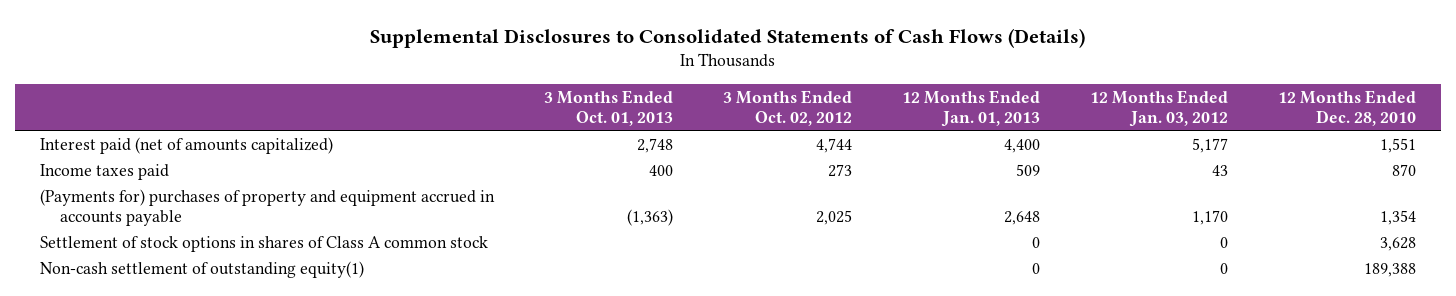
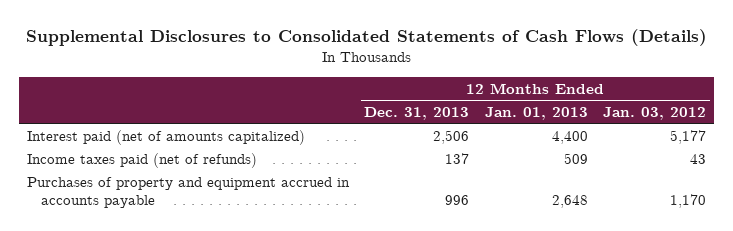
- | 3 Months Ended Oct. 01, 2013 | 3 Months Ended Oct. 02, 2012 | 12 Months Ended Jan. 01, 2013 | 12 Months Ended Jan. 03, 2012 | 12 Months Ended Dec. 28, 2010
+ | 12 Months Ended Dec. 31, 2013 | 12 Months Ended Jan. 01, 2013 | 12 Months Ended Jan. 03, 2012
- Income taxes paid | 400 | 273 | 509 | 43 | 870
- (Payments for) purchases of property and equipment accrued in accounts payable | (1,363) | 2,025 | 2,648 | 1,170 | 1,354
- Settlement of stock options in shares of Class A common stock | | | 0 | 0 | 3,628
- Non-cash settlement of outstanding equity(1) | | | 0 | 0 | 189,388
+ Income taxes paid (net of refunds) | 137 | 509 | 43
+ Purchases of property and equipment accrued in accounts payable | 996 | 2,648 | 1,170

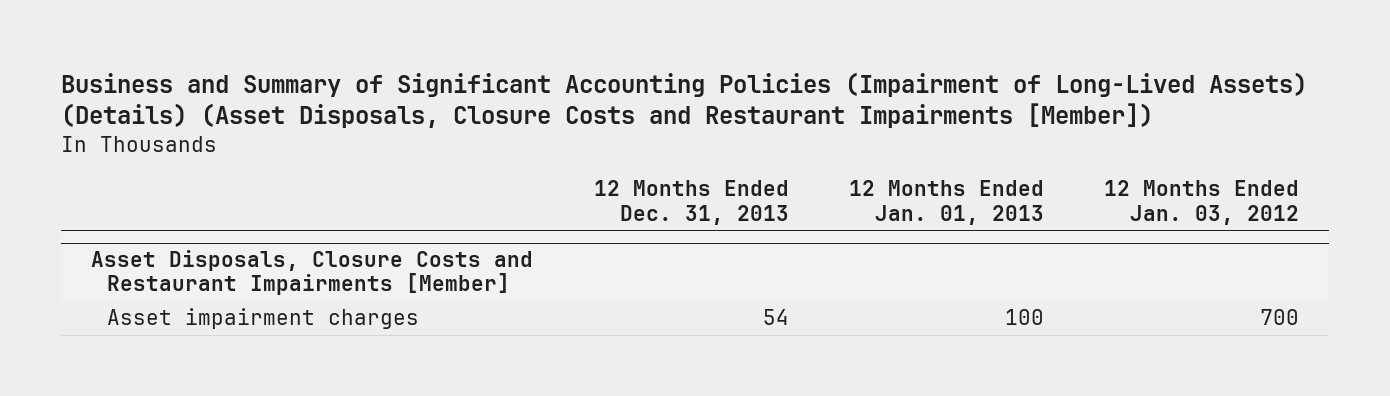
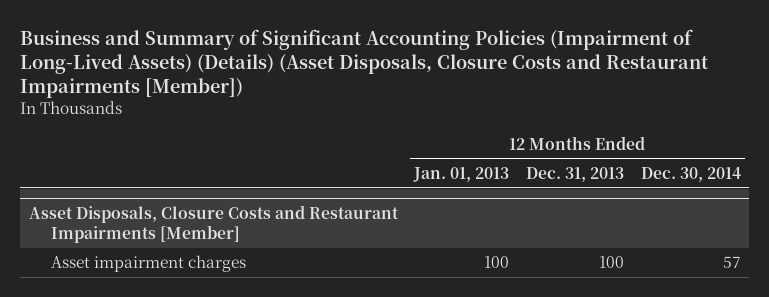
- | 12 Months Ended Dec. 31, 2013 | 12 Months Ended Jan. 01, 2013 | 12 Months Ended Jan. 03, 2012
+ | 12 Months Ended Jan. 01, 2013 | 12 Months Ended Dec. 31, 2013 | 12 Months Ended Dec. 30, 2014
@ Asset Disposals, Closure Costs and Restaurant Impairments [Member]
- Asset impairment charges | 54 | 100 | 700
+ Asset impairment charges | 100 | 100 | 57

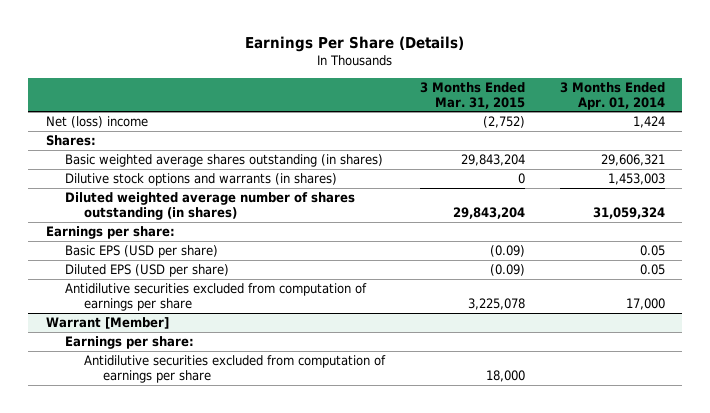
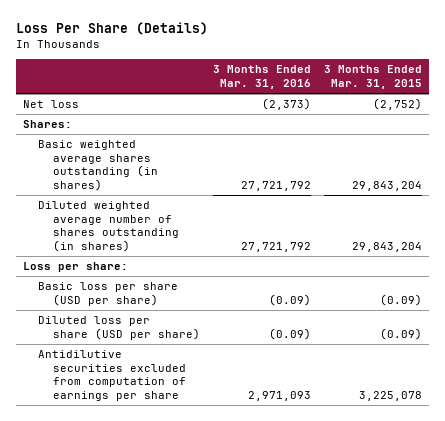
- Earnings Per Share (Details)
+ Loss Per Share (Details)
- | 3 Months Ended Mar. 31, 2015 | 3 Months Ended Apr. 01, 2014
+ | 3 Months Ended Mar. 31, 2016 | 3 Months Ended Mar. 31, 2015
- Net (loss) income | (2,752) | 1,424
+ Net loss | (2,373) | (2,752)
- Dilutive stock options and warrants (in shares) | 0 | 1,453,003
- Earnings per share:
- Basic EPS (USD per share) | (0.09) | 0.05
- Diluted EPS (USD per share) | (0.09) | 0.05
+ Loss per share:
+ Basic loss per share (USD per share) | (0.09) | (0.09)
+ Diluted loss per share (USD per share) | (0.09) | (0.09)
- Warrant [Member]
- Earnings per share:
- Antidilutive securities excluded from computation of earnings per share | 18,000 |

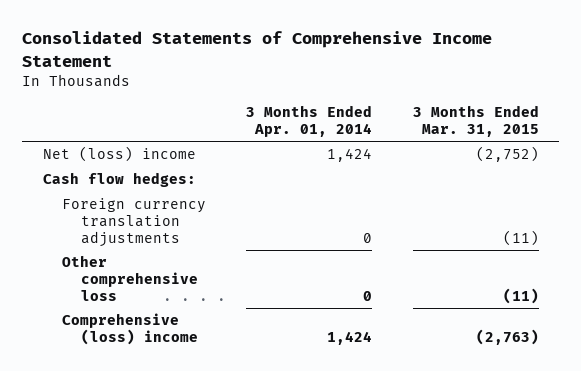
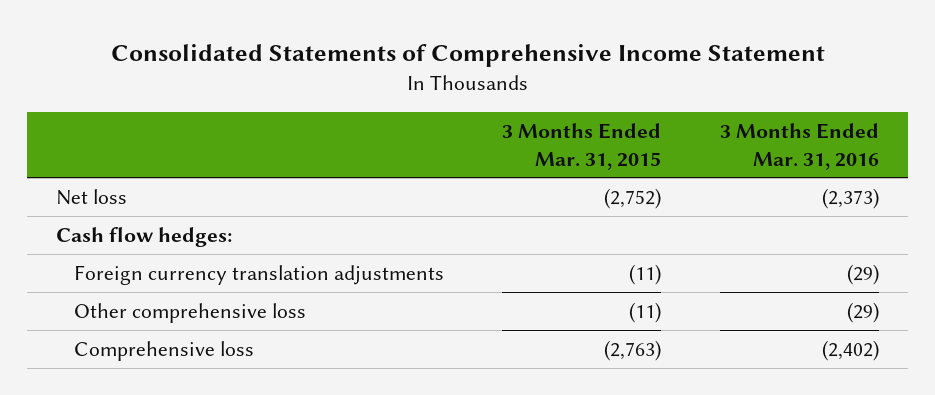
- | 3 Months Ended Apr. 01, 2014 | 3 Months Ended Mar. 31, 2015
+ | 3 Months Ended Mar. 31, 2015 | 3 Months Ended Mar. 31, 2016
- Net (loss) income | 1,424 | (2,752)
+ Net loss | (2,752) | (2,373)
- Comprehensive (loss) income | 1,424 | (2,763)
+ Comprehensive loss | (2,763) | (2,402)

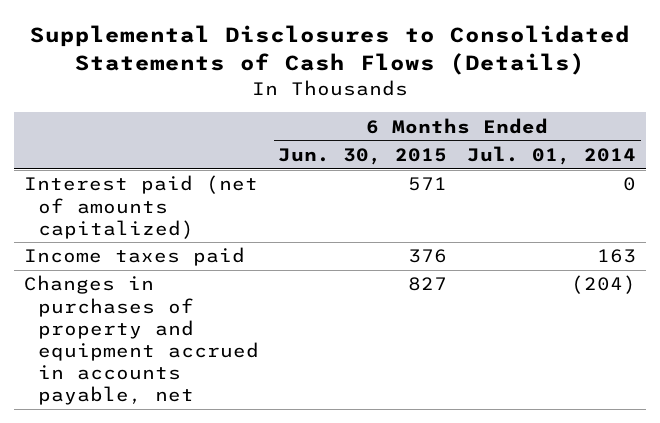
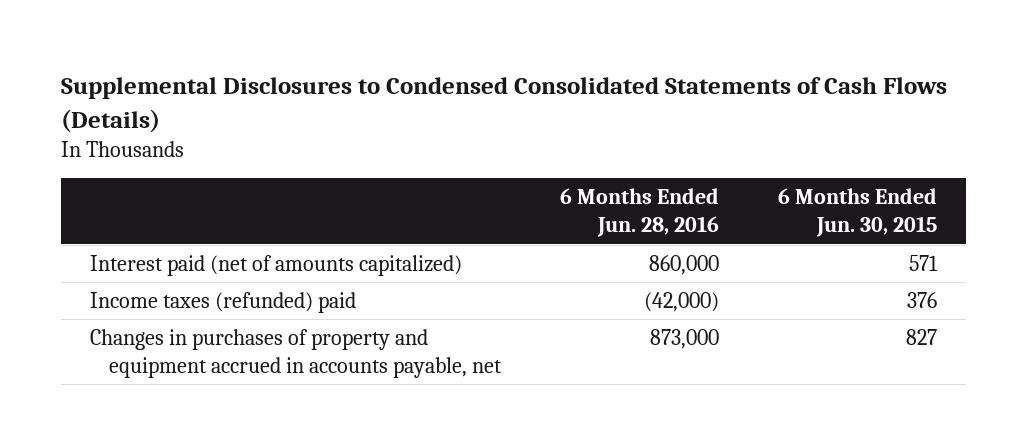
- Supplemental Disclosures to Consolidated Statements of Cash Flows (Details)
+ Supplemental Disclosures to Condensed Consolidated Statements of Cash Flows (Details)
- | 6 Months Ended Jun. 30, 2015 | 6 Months Ended Jul. 01, 2014
+ | 6 Months Ended Jun. 28, 2016 | 6 Months Ended Jun. 30, 2015
- Income taxes paid | 376 | 163
+ Income taxes (refunded) paid | (42,000) | 376

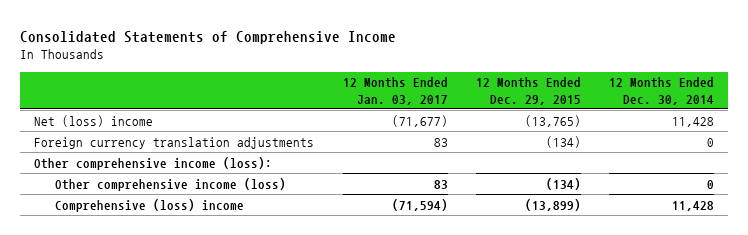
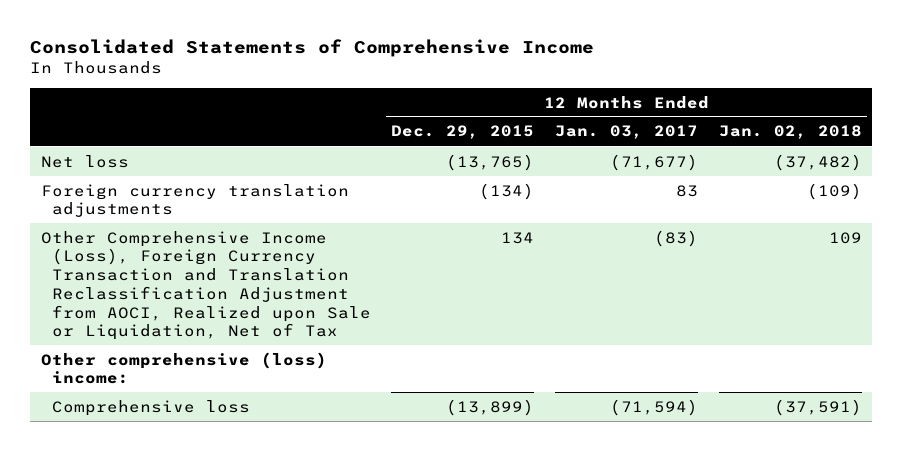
- | 12 Months Ended Jan. 03, 2017 | 12 Months Ended Dec. 29, 2015 | 12 Months Ended Dec. 30, 2014
+ | 12 Months Ended Dec. 29, 2015 | 12 Months Ended Jan. 03, 2017 | 12 Months Ended Jan. 02, 2018
- Net (loss) income | (71,677) | (13,765) | 11,428
+ Net loss | (13,765) | (71,677) | (37,482)
- Other comprehensive income (loss):
- Other comprehensive income (loss) | 83 | (134) | 0
- Comprehensive (loss) income | (71,594) | (13,899) | 11,428
+ Other Comprehensive Income (Loss), Foreign Currency Transaction and Translation Reclassification Adjustment from AOCI, Realized upon Sale or Liquidation, Net of Tax | 134 | (83) | 109
+ Other comprehensive (loss) income:
+ Comprehensive loss | (13,899) | (71,594) | (37,591)

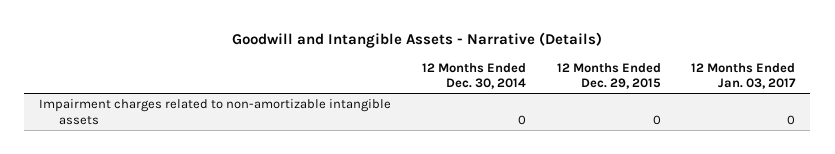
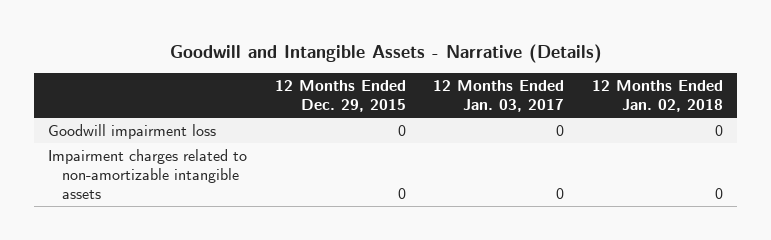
- | 12 Months Ended Dec. 30, 2014 | 12 Months Ended Dec. 29, 2015 | 12 Months Ended Jan. 03, 2017
+ | 12 Months Ended Dec. 29, 2015 | 12 Months Ended Jan. 03, 2017 | 12 Months Ended Jan. 02, 2018
+ Goodwill impairment loss | 0 | 0 | 0

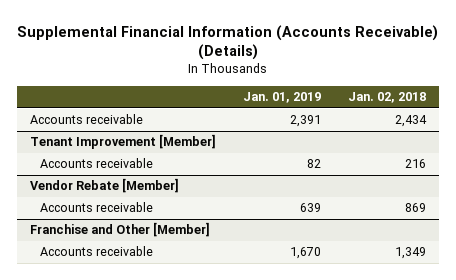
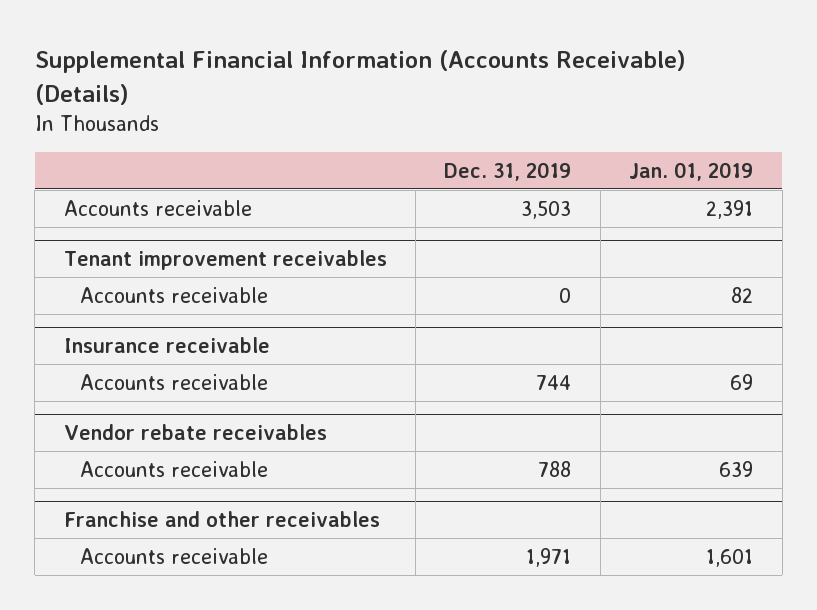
- | Jan. 01, 2019 | Jan. 02, 2018
+ | Dec. 31, 2019 | Jan. 01, 2019
- Tenant Improvement [Member]
+ Tenant improvement receivables
- Vendor Rebate [Member]
+ Insurance receivable
+ Accounts receivable | 744 | 69
+ Vendor rebate receivables
- Franchise and Other [Member]
- Accounts receivable | 1,670 | 1,349
+ Franchise and other receivables
+ Accounts receivable | 1,971 | 1,601

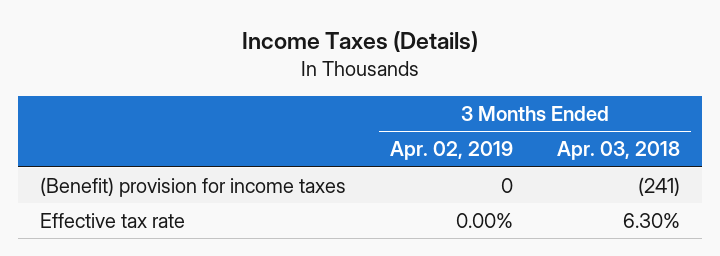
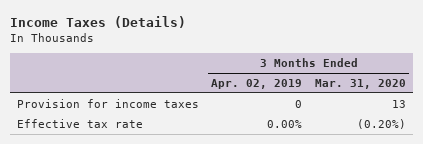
- | 3 Months Ended Apr. 02, 2019 | 3 Months Ended Apr. 03, 2018
+ | 3 Months Ended Apr. 02, 2019 | 3 Months Ended Mar. 31, 2020
- (Benefit) provision for income taxes | 0 | (241)
+ Provision for income taxes | 0 | 13

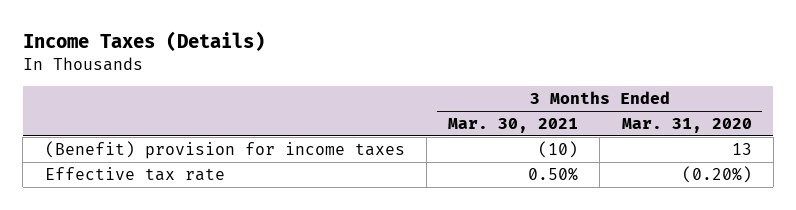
- | 3 Months Ended Apr. 02, 2019 | 3 Months Ended Mar. 31, 2020
+ | 3 Months Ended Mar. 30, 2021 | 3 Months Ended Mar. 31, 2020
- Provision for income taxes | 0 | 13
+ (Benefit) provision for income taxes | (10) | 13

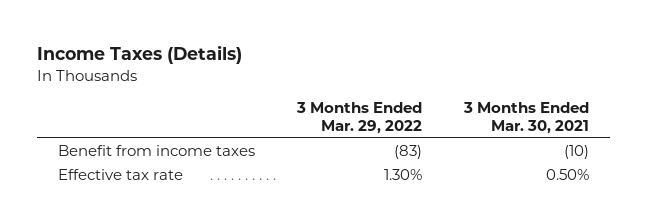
- | 3 Months Ended Mar. 30, 2021 | 3 Months Ended Mar. 31, 2020
+ | 3 Months Ended Mar. 29, 2022 | 3 Months Ended Mar. 30, 2021
- (Benefit) provision for income taxes | (10) | 13
+ Benefit from income taxes | (83) | (10)

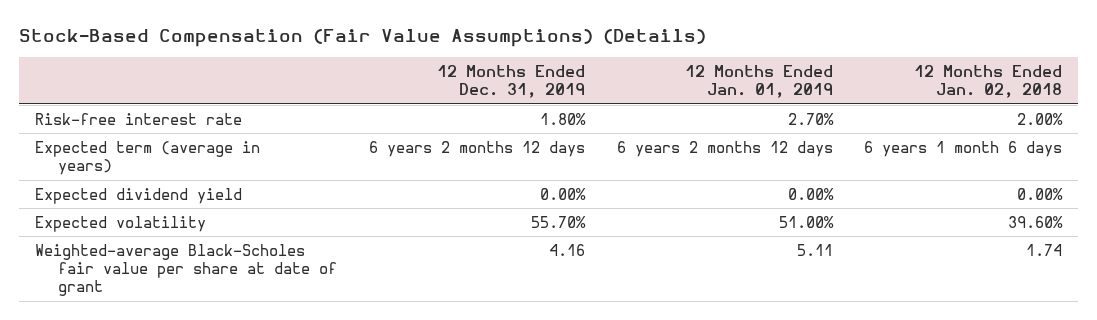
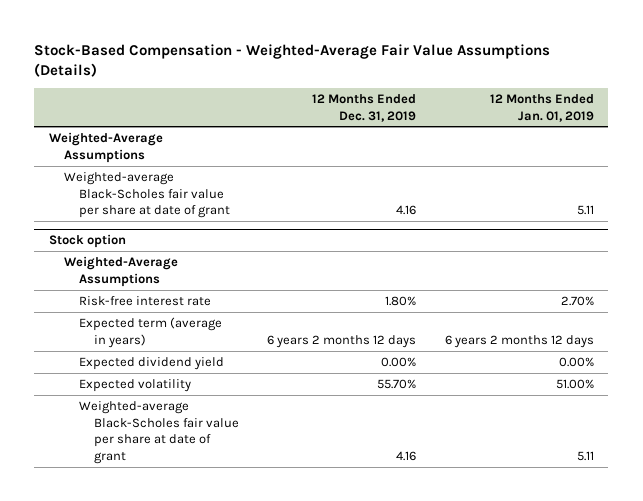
- Stock-Based Compensation (Fair Value Assumptions) (Details)
+ Stock-Based Compensation - Weighted-Average Fair Value Assumptions (Details)
- | 12 Months Ended Dec. 31, 2019 | 12 Months Ended Jan. 01, 2019 | 12 Months Ended Jan. 02, 2018
+ | 12 Months Ended Dec. 31, 2019 | 12 Months Ended Jan. 01, 2019
+ Weighted-Average Assumptions
+ Weighted-average Black-Scholes fair value per share at date of grant | 4.16 | 5.11
+ Stock option
+ Weighted-Average Assumptions

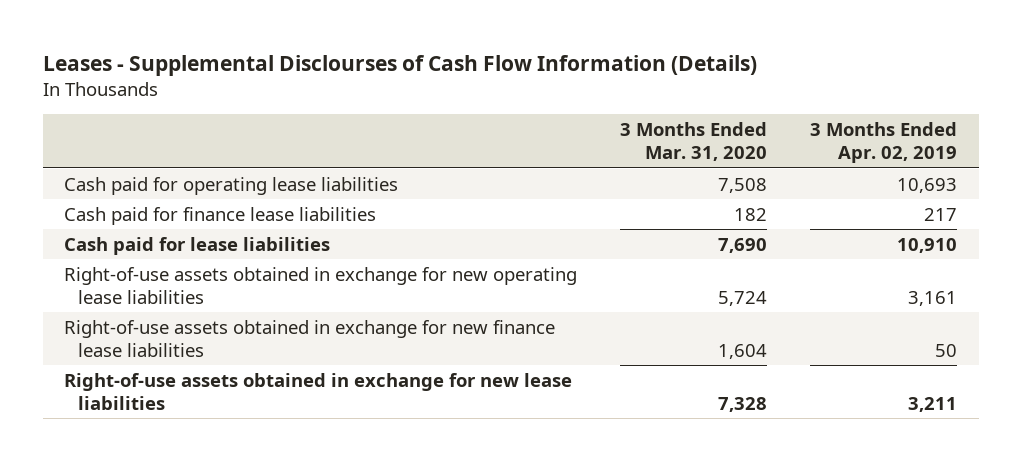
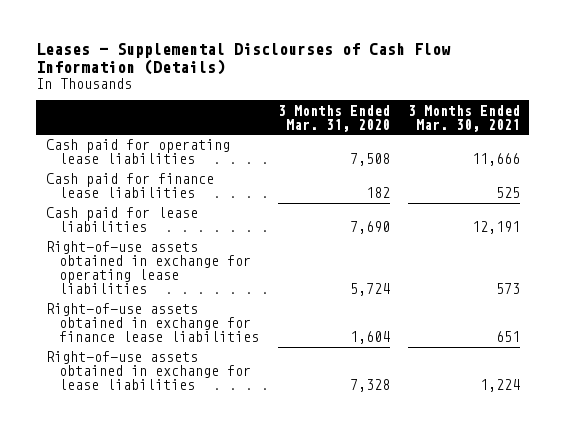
- | 3 Months Ended Mar. 31, 2020 | 3 Months Ended Apr. 02, 2019
+ | 3 Months Ended Mar. 31, 2020 | 3 Months Ended Mar. 30, 2021
- Right-of-use assets obtained in exchange for new operating lease liabilities | 5,724 | 3,161
- Right-of-use assets obtained in exchange for new finance lease liabilities | 1,604 | 50
- Right-of-use assets obtained in exchange for new lease liabilities | 7,328 | 3,211
+ Right-of-use assets obtained in exchange for operating lease liabilities | 5,724 | 573
+ Right-of-use assets obtained in exchange for finance lease liabilities | 1,604 | 651
+ Right-of-use assets obtained in exchange for lease liabilities | 7,328 | 1,224

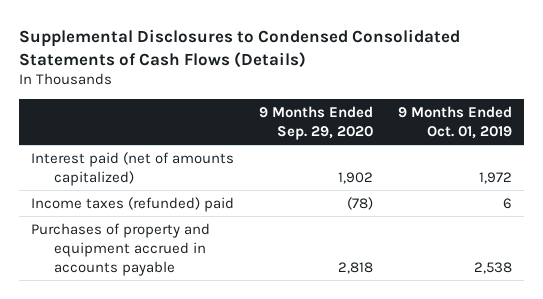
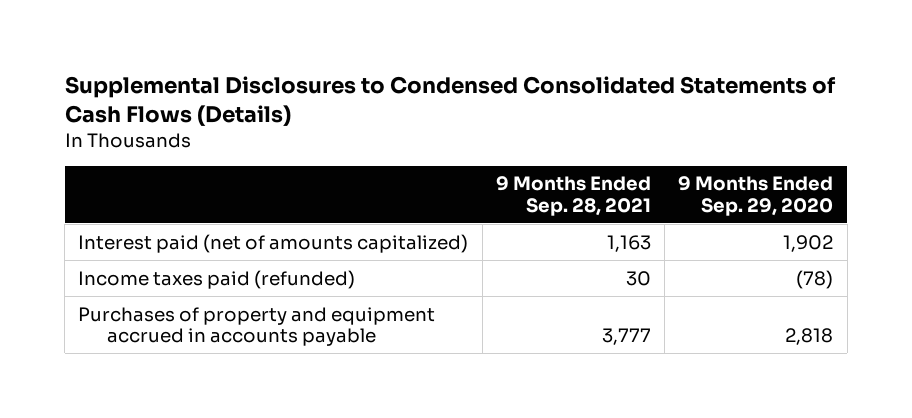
- | 9 Months Ended Sep. 29, 2020 | 9 Months Ended Oct. 01, 2019
+ | 9 Months Ended Sep. 28, 2021 | 9 Months Ended Sep. 29, 2020
- Income taxes (refunded) paid | (78) | 6
+ Income taxes paid (refunded) | 30 | (78)

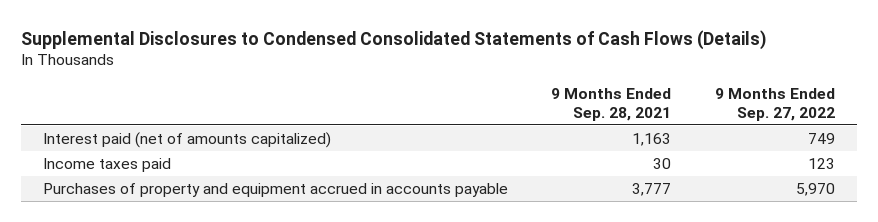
- | 9 Months Ended Sep. 28, 2021 | 9 Months Ended Sep. 29, 2020
+ | 9 Months Ended Sep. 28, 2021 | 9 Months Ended Sep. 27, 2022
- Income taxes paid (refunded) | 30 | (78)
+ Income taxes paid | 30 | 123

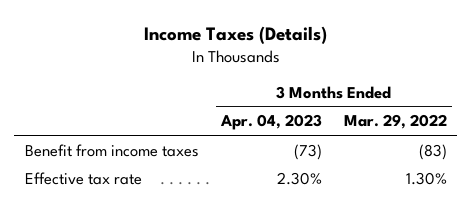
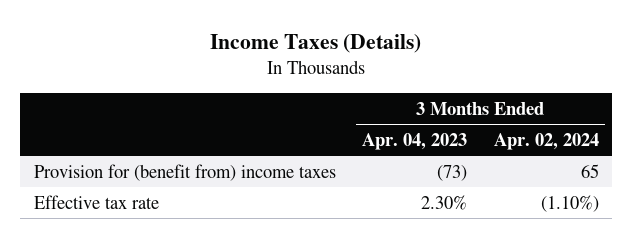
- | 3 Months Ended Apr. 04, 2023 | 3 Months Ended Mar. 29, 2022
+ | 3 Months Ended Apr. 04, 2023 | 3 Months Ended Apr. 02, 2024
- Benefit from income taxes | (73) | (83)
+ Provision for (benefit from) income taxes | (73) | 65

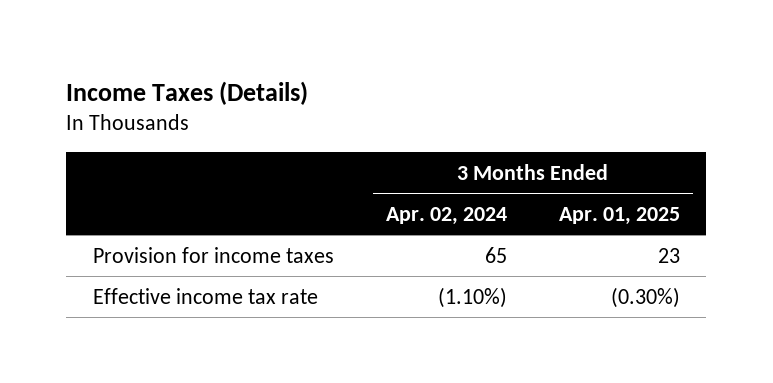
- | 3 Months Ended Apr. 04, 2023 | 3 Months Ended Apr. 02, 2024
+ | 3 Months Ended Apr. 02, 2024 | 3 Months Ended Apr. 01, 2025
- Provision for (benefit from) income taxes | (73) | 65
- Effective tax rate | 2.30% | (1.10%)
+ Provision for income taxes | 65 | 23
+ Effective income tax rate | (1.10%) | (0.30%)

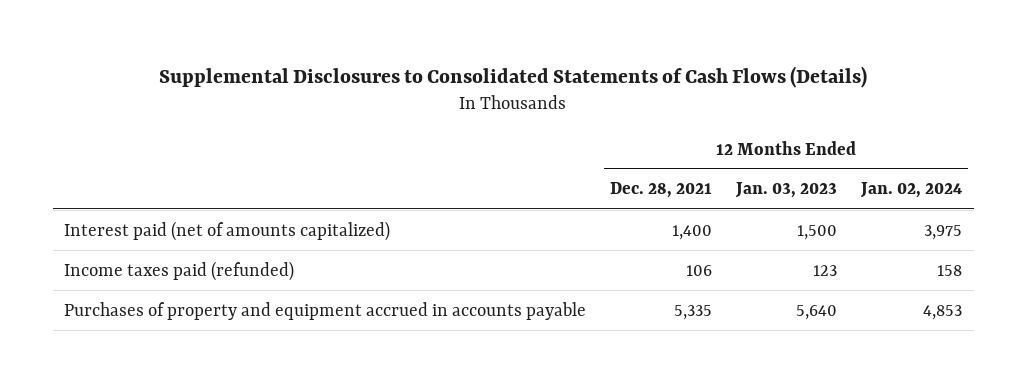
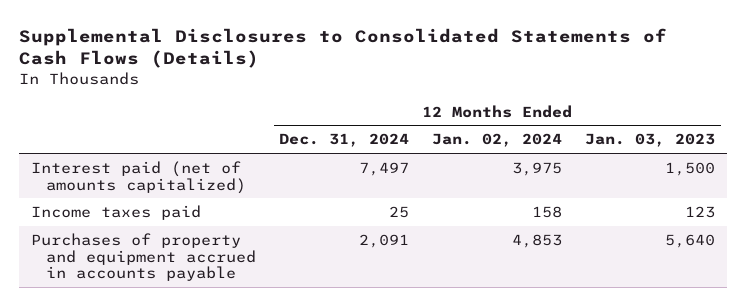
- | 12 Months Ended Dec. 28, 2021 | 12 Months Ended Jan. 03, 2023 | 12 Months Ended Jan. 02, 2024
+ | 12 Months Ended Dec. 31, 2024 | 12 Months Ended Jan. 02, 2024 | 12 Months Ended Jan. 03, 2023
- Income taxes paid (refunded) | 106 | 123 | 158
+ Income taxes paid | 25 | 158 | 123

